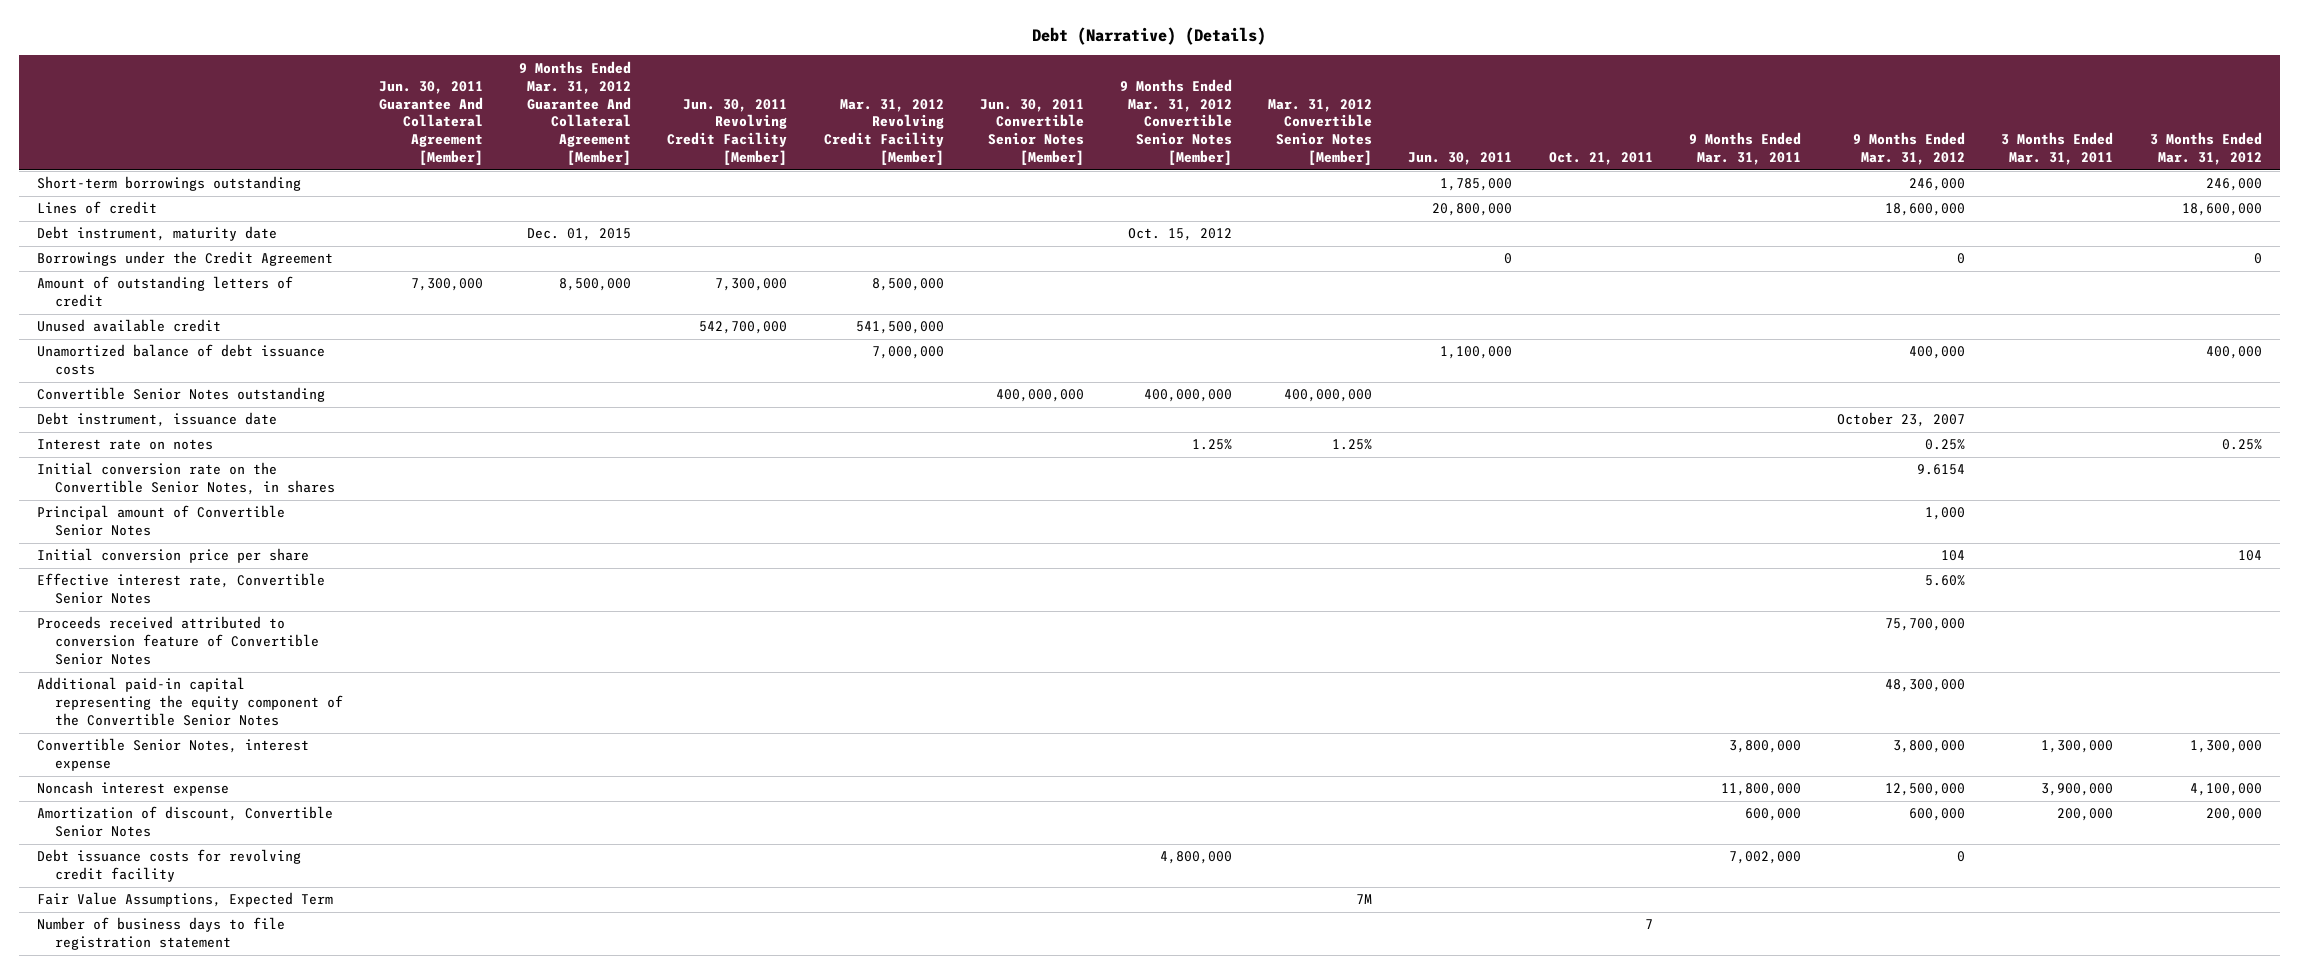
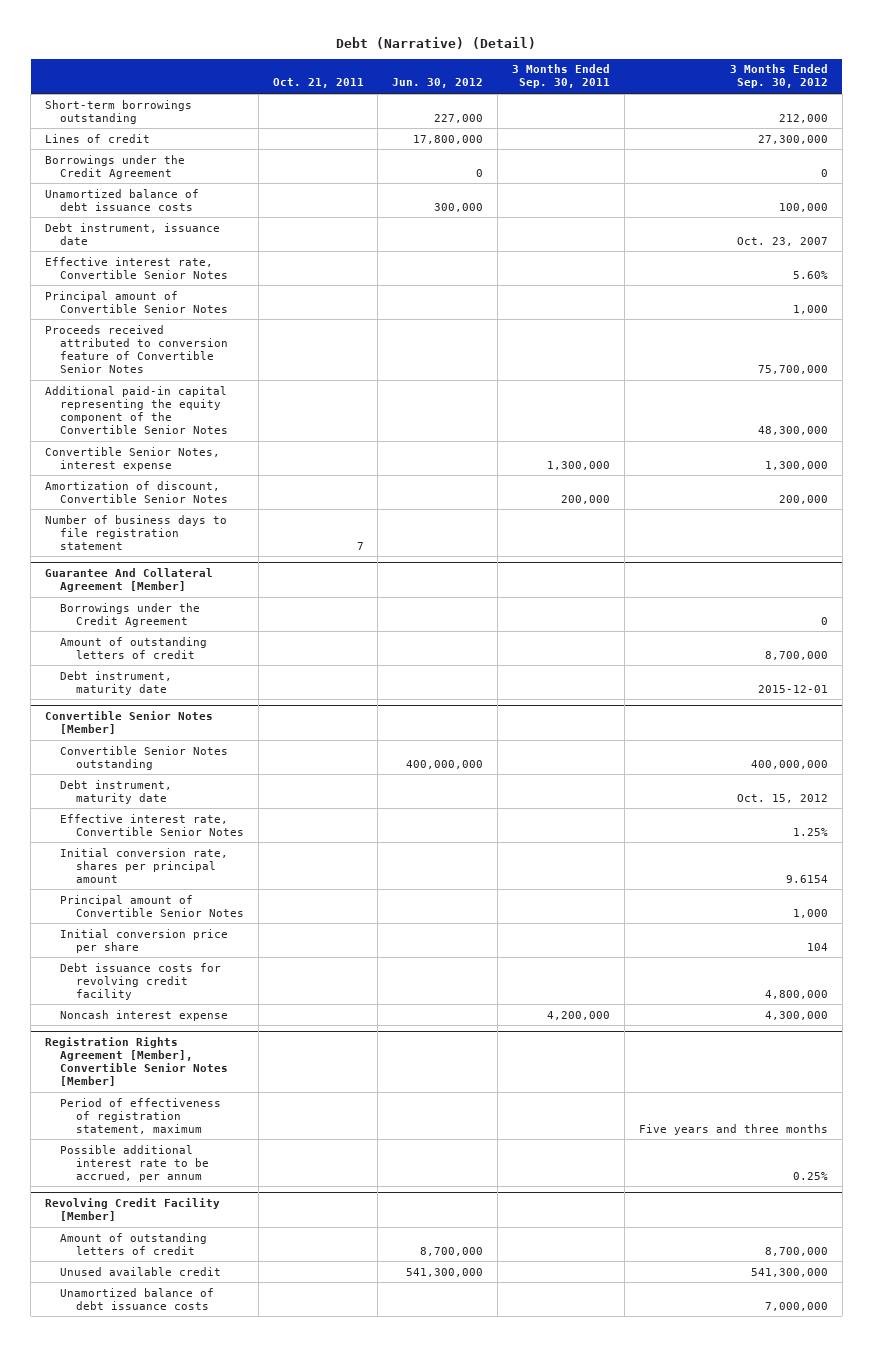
- Debt (Narrative) (Details)
+ Debt (Narrative) (Detail)
- | Jun. 30, 2011 Guarantee And Collateral Agreement [Member] | 9 Months Ended Mar. 31, 2012 Guarantee And Collateral Agreement [Member] | Jun. 30, 2011 Revolving Credit Facility [Member] | Mar. 31, 2012 Revolving Credit Facility [Member] | Jun. 30, 2011 Convertible Senior Notes [Member] | 9 Months Ended Mar. 31, 2012 Convertible Senior Notes [Member] | Mar. 31, 2012 Convertible Senior Notes [Member] | Jun. 30, 2011 | Oct. 21, 2011 | 9 Months Ended Mar. 31, 2011 | 9 Months Ended Mar. 31, 2012 | 3 Months Ended Mar. 31, 2011 | 3 Months Ended Mar. 31, 2012
+ | Oct. 21, 2011 | Jun. 30, 2012 | 3 Months Ended Sep. 30, 2011 | 3 Months Ended Sep. 30, 2012
- Debt instrument, maturity date | | Dec. 01, 2015 | | | | Oct. 15, 2012 | | | | | | |
- Amount of outstanding letters of credit | 7,300,000 | 8,500,000 | 7,300,000 | 8,500,000 | | | | | | | | |
- Unused available credit | | | 542,700,000 | 541,500,000 | | | | | | | | |
- Convertible Senior Notes outstanding | | | | | 400,000,000 | 400,000,000 | 400,000,000 | | | | | |
- Interest rate on notes | | | | | | 1.25% | 1.25% | | | | 0.25% | | 0.25%
- Initial conversion rate on the Convertible Senior Notes, in shares | | | | | | | | | | | 9.6154 | |
- Initial conversion price per share | | | | | | | | | | | 104 | | 104
moved down: Principal amount of Convertible Senior Notes | | | | 1,000
- Noncash interest expense | | | | | | | | | | 11,800,000 | 12,500,000 | 3,900,000 | 4,100,000
- Debt issuance costs for revolving credit facility | | | | | | 4,800,000 | | | | 7,002,000 | 0 | |
- Fair Value Assumptions, Expected Term | | | | | | | 7M | | | | | |
+ Guarantee And Collateral Agreement [Member]
+ Borrowings under the Credit Agreement | | | | 0
+ Amount of outstanding letters of credit | | | | 8,700,000
+ Debt instrument, maturity date | | | | 2015-12-01
+ Convertible Senior Notes [Member]
+ Convertible Senior Notes outstanding | | 400,000,000 | | 400,000,000
+ Debt instrument, maturity date | | | | Oct. 15, 2012
+ Effective interest rate, Convertible Senior Notes | | | | 1.25%
+ Initial conversion rate, shares per principal amount | | | | 9.6154
+ Principal amount of Convertible Senior Notes | | | | 1,000
+ Initial conversion price per share | | | | 104
+ Debt issuance costs for revolving credit facility | | | | 4,800,000
+ Noncash interest expense | | | 4,200,000 | 4,300,000
+ Registration Rights Agreement [Member], Convertible Senior Notes [Member]
+ Period of effectiveness of registration statement, maximum | | | | Five years and three months
+ Possible additional interest rate to be accrued, per annum | | | | 0.25%
+ Revolving Credit Facility [Member]
+ Amount of outstanding letters of credit | | 8,700,000 | | 8,700,000
+ Unused available credit | | 541,300,000 | | 541,300,000
+ Unamortized balance of debt issuance costs | | | | 7,000,000

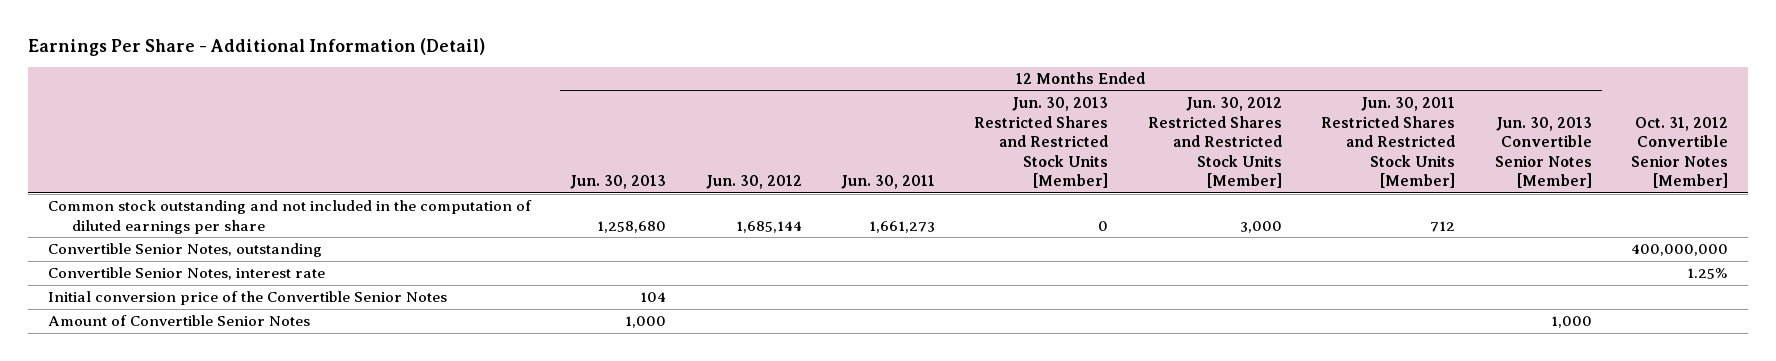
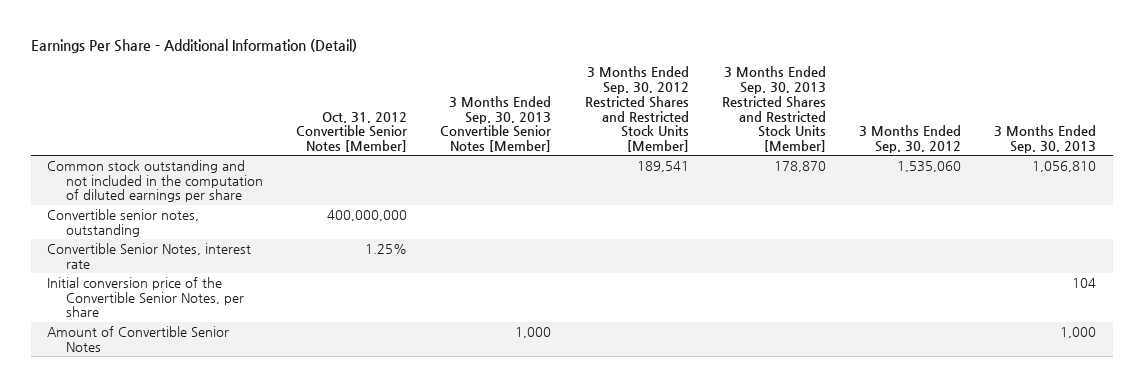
- | 12 Months Ended Jun. 30, 2013 | 12 Months Ended Jun. 30, 2012 | 12 Months Ended Jun. 30, 2011 | 12 Months Ended Jun. 30, 2013 Restricted Shares and Restricted Stock Units [Member] | 12 Months Ended Jun. 30, 2012 Restricted Shares and Restricted Stock Units [Member] | 12 Months Ended Jun. 30, 2011 Restricted Shares and Restricted Stock Units [Member] | 12 Months Ended Jun. 30, 2013 Convertible Senior Notes [Member] | Oct. 31, 2012 Convertible Senior Notes [Member]
+ | Oct. 31, 2012 Convertible Senior Notes [Member] | 3 Months Ended Sep. 30, 2013 Convertible Senior Notes [Member] | 3 Months Ended Sep. 30, 2012 Restricted Shares and Restricted Stock Units [Member] | 3 Months Ended Sep. 30, 2013 Restricted Shares and Restricted Stock Units [Member] | 3 Months Ended Sep. 30, 2012 | 3 Months Ended Sep. 30, 2013
- Convertible Senior Notes, outstanding | | | | | | | | 400,000,000
+ Convertible senior notes, outstanding | 400,000,000 | | | | |
- Initial conversion price of the Convertible Senior Notes | 104 | | | | | | |
+ Initial conversion price of the Convertible Senior Notes, per share | | | | | | 104

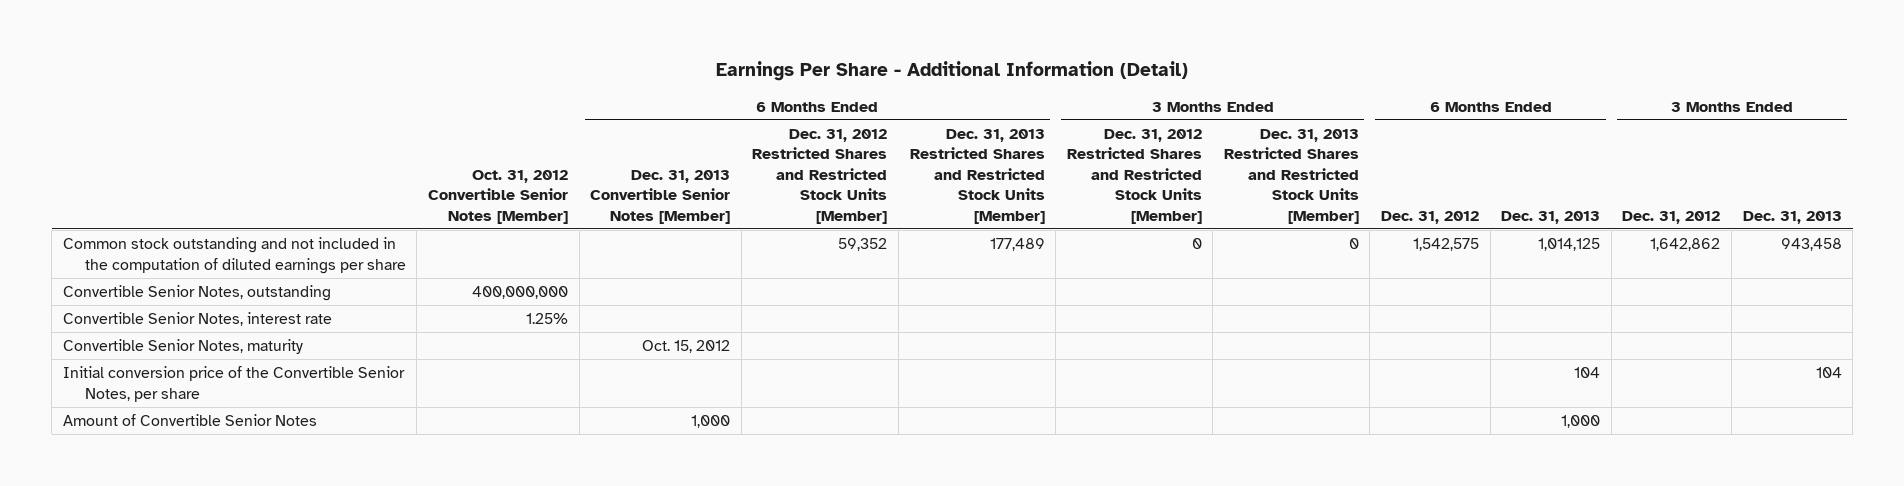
- | Oct. 31, 2012 Convertible Senior Notes [Member] | 3 Months Ended Sep. 30, 2013 Convertible Senior Notes [Member] | 3 Months Ended Sep. 30, 2012 Restricted Shares and Restricted Stock Units [Member] | 3 Months Ended Sep. 30, 2013 Restricted Shares and Restricted Stock Units [Member] | 3 Months Ended Sep. 30, 2012 | 3 Months Ended Sep. 30, 2013
+ | Oct. 31, 2012 Convertible Senior Notes [Member] | 6 Months Ended Dec. 31, 2013 Convertible Senior Notes [Member] | 6 Months Ended Dec. 31, 2012 Restricted Shares and Restricted Stock Units [Member] | 6 Months Ended Dec. 31, 2013 Restricted Shares and Restricted Stock Units [Member] | 3 Months Ended Dec. 31, 2012 Restricted Shares and Restricted Stock Units [Member] | 3 Months Ended Dec. 31, 2013 Restricted Shares and Restricted Stock Units [Member] | 6 Months Ended Dec. 31, 2012 | 6 Months Ended Dec. 31, 2013 | 3 Months Ended Dec. 31, 2012 | 3 Months Ended Dec. 31, 2013
- Convertible senior notes, outstanding | 400,000,000 | | | | |
+ Convertible Senior Notes, outstanding | 400,000,000 | | | | | | | | |
+ Convertible Senior Notes, maturity | | Oct. 15, 2012 | | | | | | | |

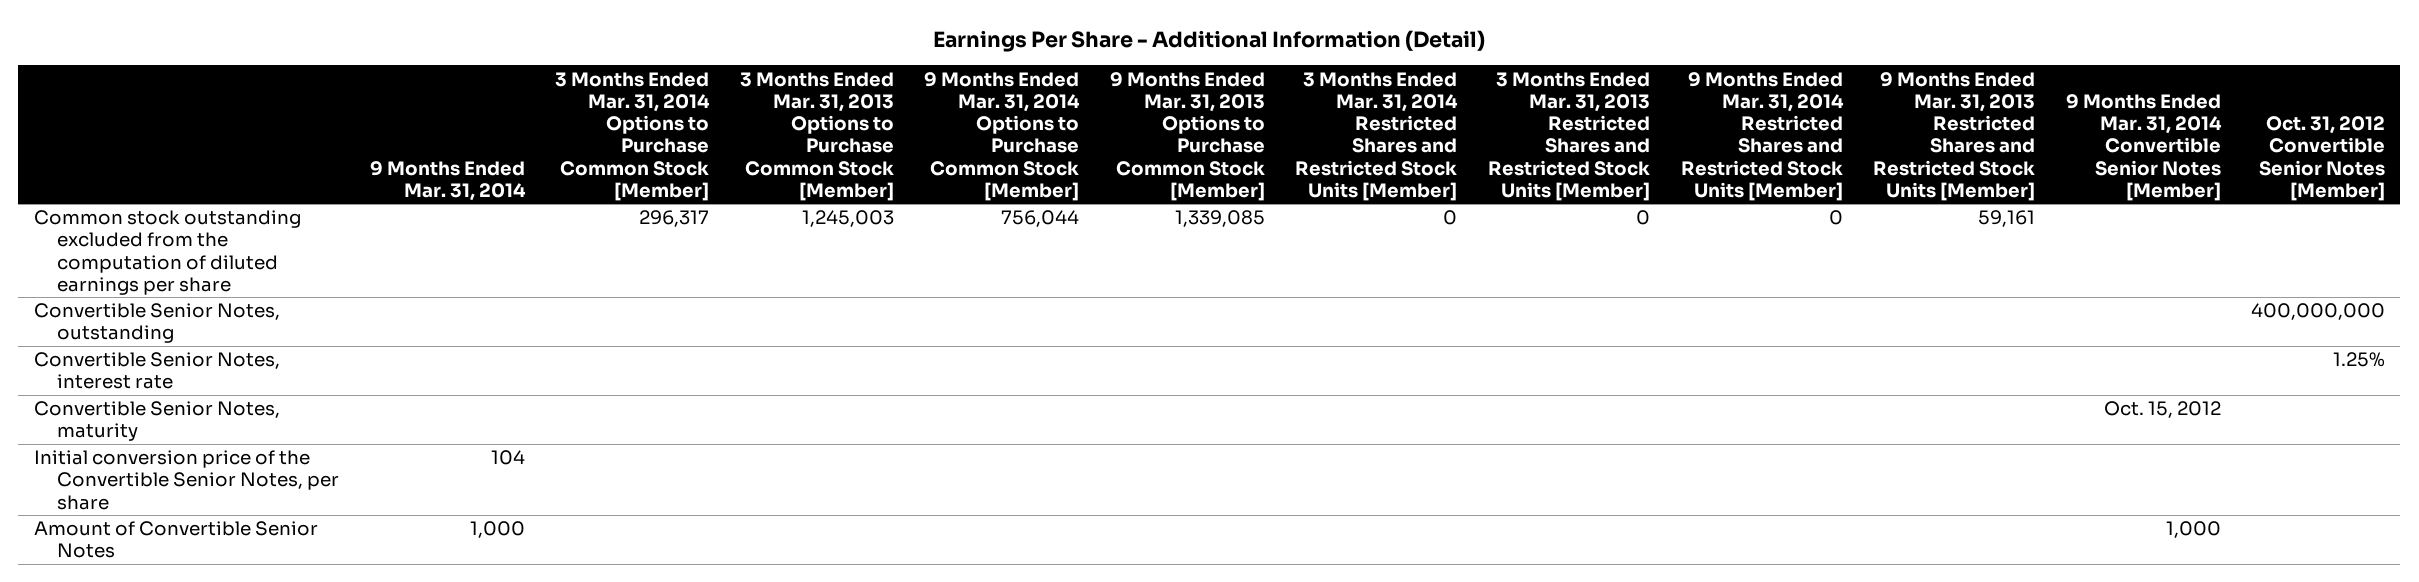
- | Oct. 31, 2012 Convertible Senior Notes [Member] | 6 Months Ended Dec. 31, 2013 Convertible Senior Notes [Member] | 6 Months Ended Dec. 31, 2012 Restricted Shares and Restricted Stock Units [Member] | 6 Months Ended Dec. 31, 2013 Restricted Shares and Restricted Stock Units [Member] | 3 Months Ended Dec. 31, 2012 Restricted Shares and Restricted Stock Units [Member] | 3 Months Ended Dec. 31, 2013 Restricted Shares and Restricted Stock Units [Member] | 6 Months Ended Dec. 31, 2012 | 6 Months Ended Dec. 31, 2013 | 3 Months Ended Dec. 31, 2012 | 3 Months Ended Dec. 31, 2013
+ | 9 Months Ended Mar. 31, 2014 | 3 Months Ended Mar. 31, 2014 Options to Purchase Common Stock [Member] | 3 Months Ended Mar. 31, 2013 Options to Purchase Common Stock [Member] | 9 Months Ended Mar. 31, 2014 Options to Purchase Common Stock [Member] | 9 Months Ended Mar. 31, 2013 Options to Purchase Common Stock [Member] | 3 Months Ended Mar. 31, 2014 Restricted Shares and Restricted Stock Units [Member] | 3 Months Ended Mar. 31, 2013 Restricted Shares and Restricted Stock Units [Member] | 9 Months Ended Mar. 31, 2014 Restricted Shares and Restricted Stock Units [Member] | 9 Months Ended Mar. 31, 2013 Restricted Shares and Restricted Stock Units [Member] | 9 Months Ended Mar. 31, 2014 Convertible Senior Notes [Member] | Oct. 31, 2012 Convertible Senior Notes [Member]
- Common stock outstanding and not included in the computation of diluted earnings per share | | | 59,352 | 177,489 | 0 | 0 | 1,542,575 | 1,014,125 | 1,642,862 | 943,458
+ Common stock outstanding excluded from the computation of diluted earnings per share | | 296,317 | 1,245,003 | 756,044 | 1,339,085 | 0 | 0 | 0 | 59,161 | |

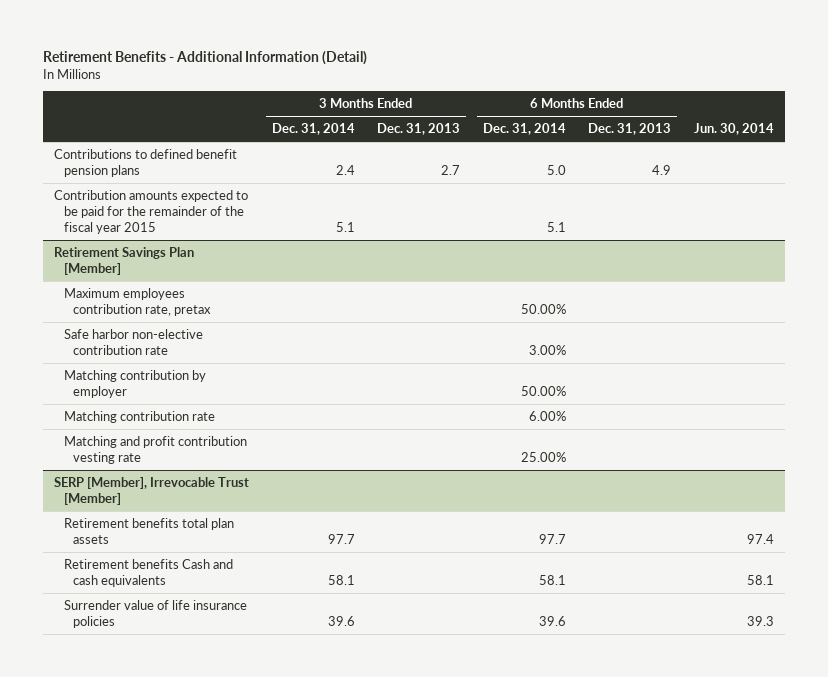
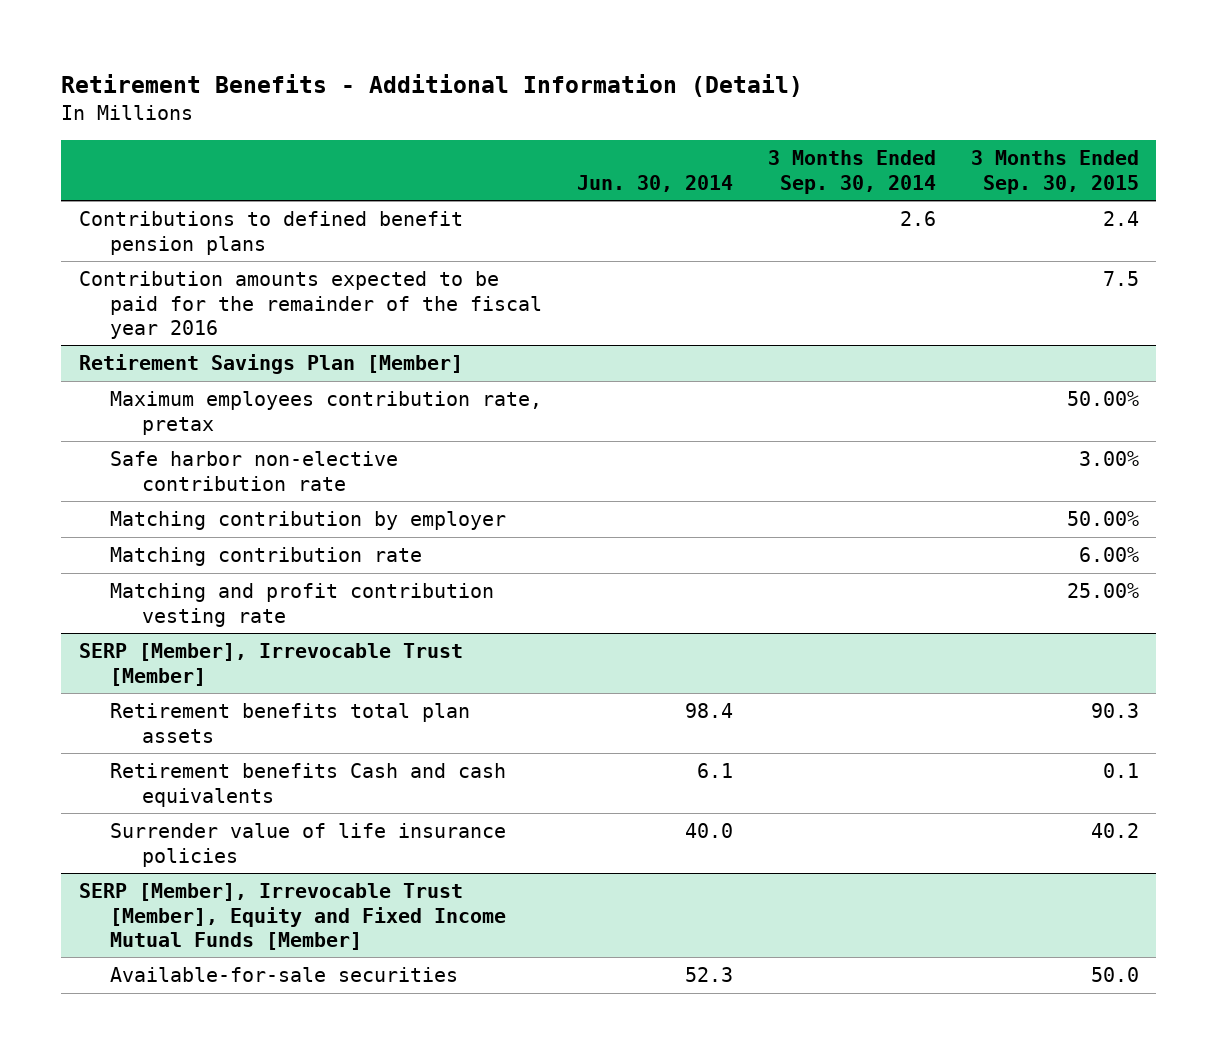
- | 3 Months Ended Dec. 31, 2014 | 3 Months Ended Dec. 31, 2013 | 6 Months Ended Dec. 31, 2014 | 6 Months Ended Dec. 31, 2013 | Jun. 30, 2014
+ | Jun. 30, 2014 | 3 Months Ended Sep. 30, 2014 | 3 Months Ended Sep. 30, 2015
- Contribution amounts expected to be paid for the remainder of the fiscal year 2015 | 5.1 | | 5.1 | |
+ Contribution amounts expected to be paid for the remainder of the fiscal year 2016 | | | 7.5
@ SERP [Member], Irrevocable Trust [Member]
- Retirement benefits total plan assets | 97.7 | | 97.7 | | 97.4
- Retirement benefits Cash and cash equivalents | 58.1 | | 58.1 | | 58.1
- Surrender value of life insurance policies | 39.6 | | 39.6 | | 39.3
+ Retirement benefits total plan assets | 98.4 | | 90.3
+ Retirement benefits Cash and cash equivalents | 6.1 | | 0.1
+ Surrender value of life insurance policies | 40.0 | | 40.2
+ SERP [Member], Irrevocable Trust [Member], Equity and Fixed Income Mutual Funds [Member]
+ Available-for-sale securities | 52.3 | | 50.0

